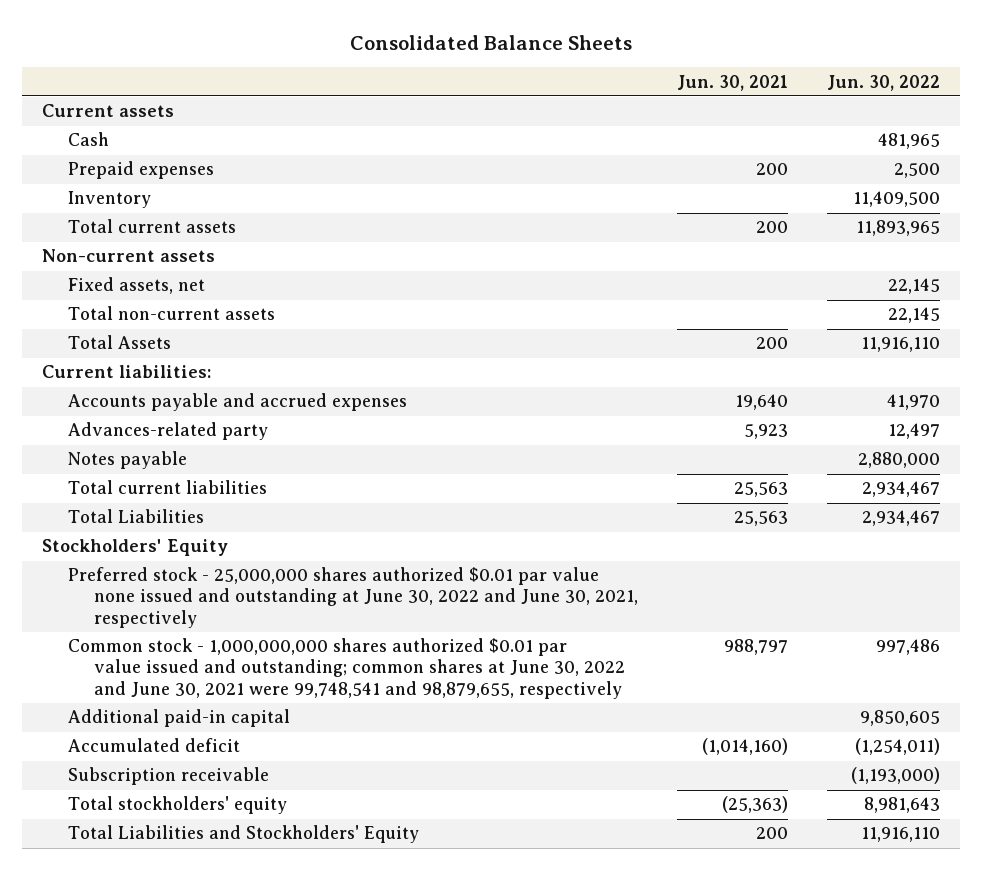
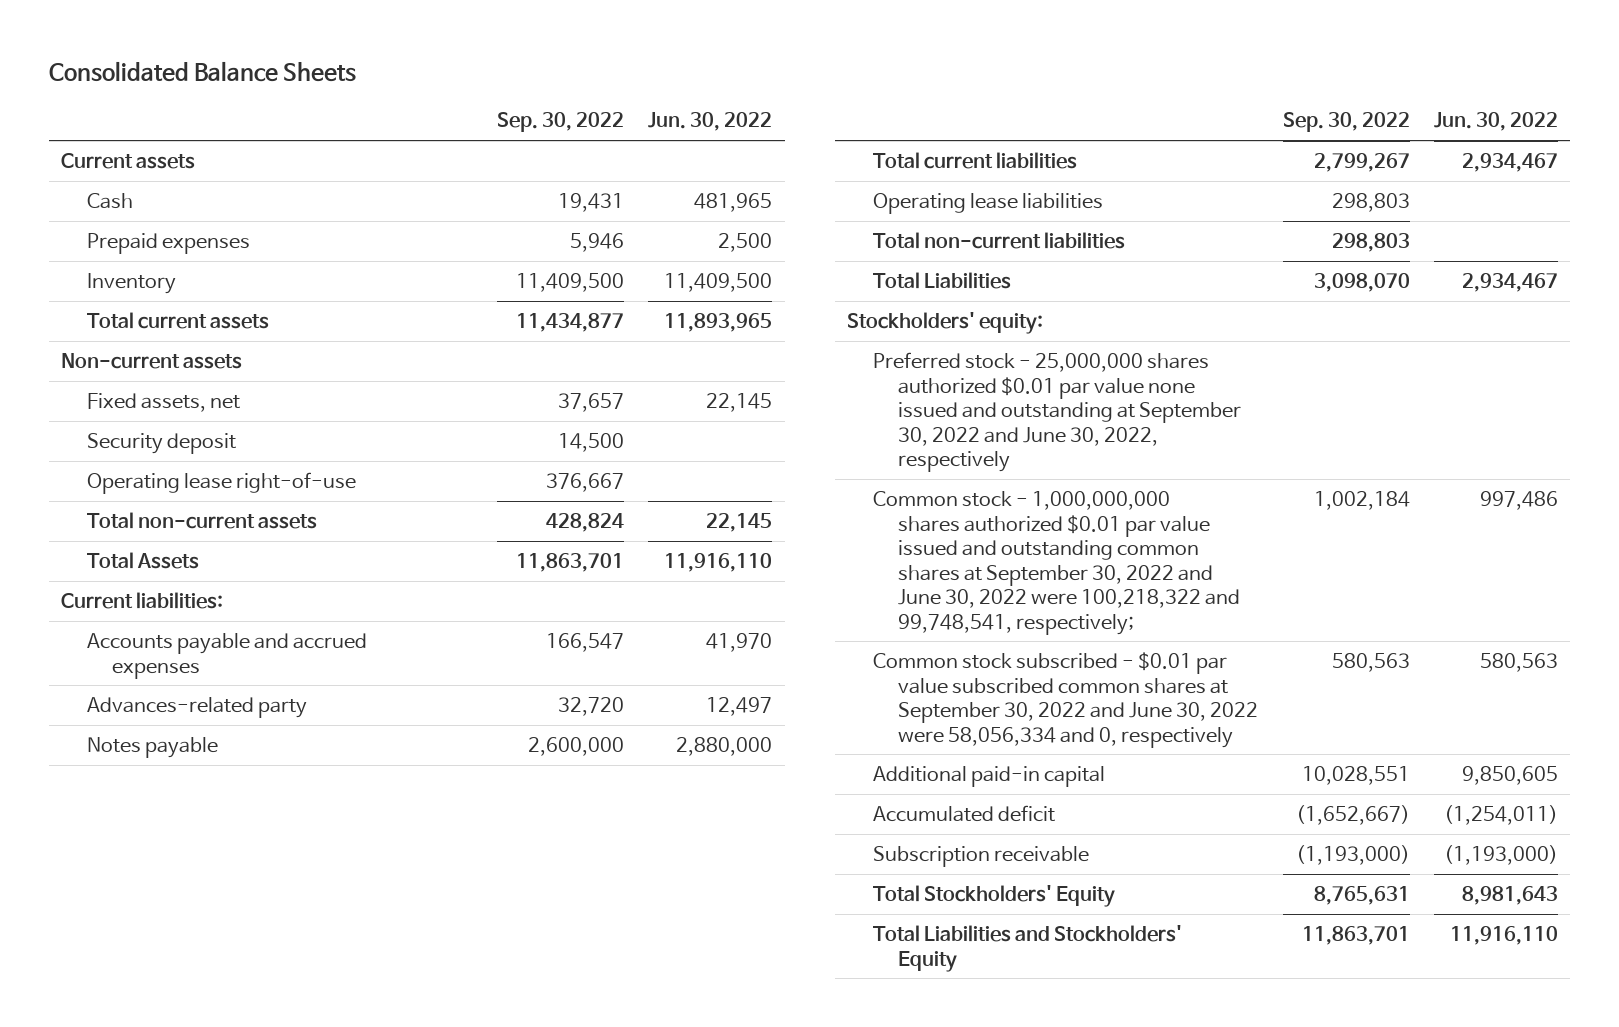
- | Jun. 30, 2021 | Jun. 30, 2022
+ | Sep. 30, 2022 | Jun. 30, 2022
+ Security deposit | 14,500 |
+ Operating lease right-of-use | 376,667 |
+ Operating lease liabilities | 298,803 |
+ Total non-current liabilities | 298,803 |
- Stockholders' Equity
- Preferred stock - 25,000,000 shares authorized $0.01 par value none issued and outstanding at June 30, 2022 and June 30, 2021, respectively
- Common stock - 1,000,000,000 shares authorized $0.01 par value issued and outstanding; common shares at June 30, 2022 and June 30, 2021 were 99,748,541 and 98,879,655, respectively | 988,797 | 997,486
+ Stockholders' equity:
+ Preferred stock - 25,000,000 shares authorized $0.01 par value none issued and outstanding at September 30, 2022 and June 30, 2022, respectively
+ Common stock - 1,000,000,000 shares authorized $0.01 par value issued and outstanding common shares at September 30, 2022 and June 30, 2022 were 100,218,322 and 99,748,541, respectively; | 1,002,184 | 997,486
+ Common stock subscribed - $0.01 par value subscribed common shares at September 30, 2022 and June 30, 2022 were 58,056,334 and 0, respectively | 580,563 | 580,563
- Total stockholders' equity | (25,363) | 8,981,643
+ Total Stockholders' Equity | 8,765,631 | 8,981,643

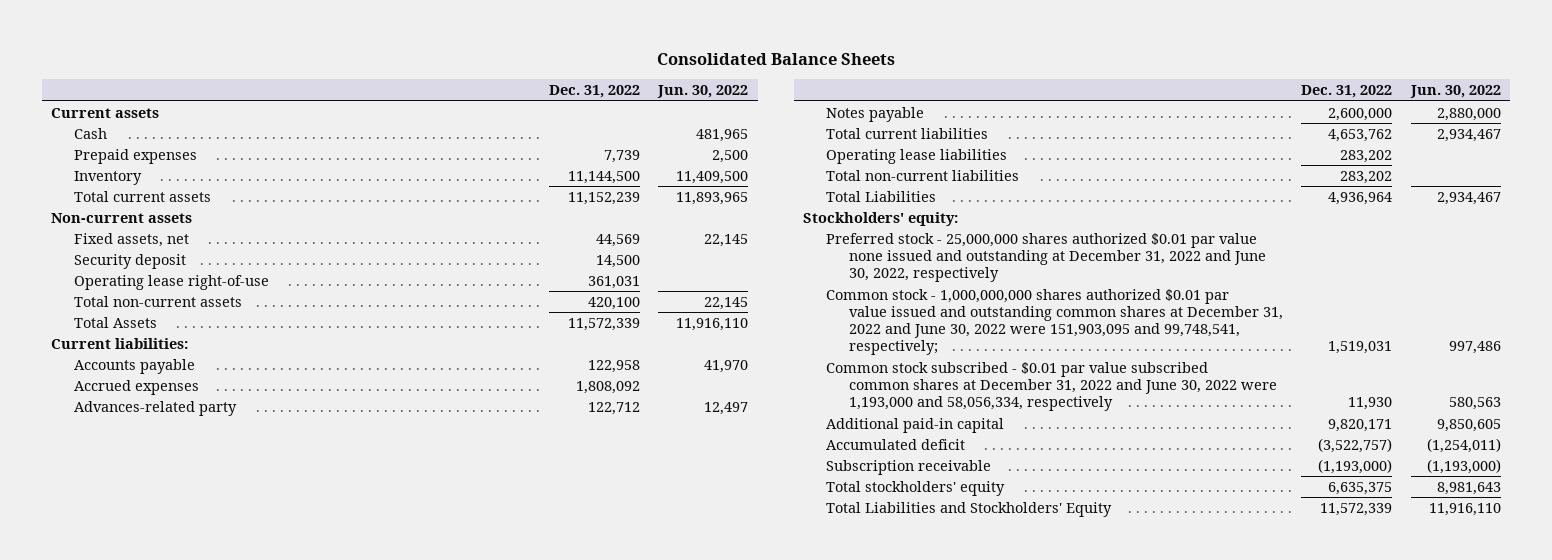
- | Sep. 30, 2022 | Jun. 30, 2022
+ | Dec. 31, 2022 | Jun. 30, 2022
- Accounts payable and accrued expenses | 166,547 | 41,970
+ Accounts payable | 122,958 | 41,970
+ Accrued expenses | 1,808,092 |
- Preferred stock - 25,000,000 shares authorized $0.01 par value none issued and outstanding at September 30, 2022 and June 30, 2022, respectively
- Common stock - 1,000,000,000 shares authorized $0.01 par value issued and outstanding common shares at September 30, 2022 and June 30, 2022 were 100,218,322 and 99,748,541, respectively; | 1,002,184 | 997,486
- Common stock subscribed - $0.01 par value subscribed common shares at September 30, 2022 and June 30, 2022 were 58,056,334 and 0, respectively | 580,563 | 580,563
+ Preferred stock - 25,000,000 shares authorized $0.01 par value none issued and outstanding at December 31, 2022 and June 30, 2022, respectively
+ Common stock - 1,000,000,000 shares authorized $0.01 par value issued and outstanding common shares at December 31, 2022 and June 30, 2022 were 151,903,095 and 99,748,541, respectively; | 1,519,031 | 997,486
+ Common stock subscribed - $0.01 par value subscribed common shares at December 31, 2022 and June 30, 2022 were 1,193,000 and 58,056,334, respectively | 11,930 | 580,563
- Total Stockholders' Equity | 8,765,631 | 8,981,643
+ Total stockholders' equity | 6,635,375 | 8,981,643

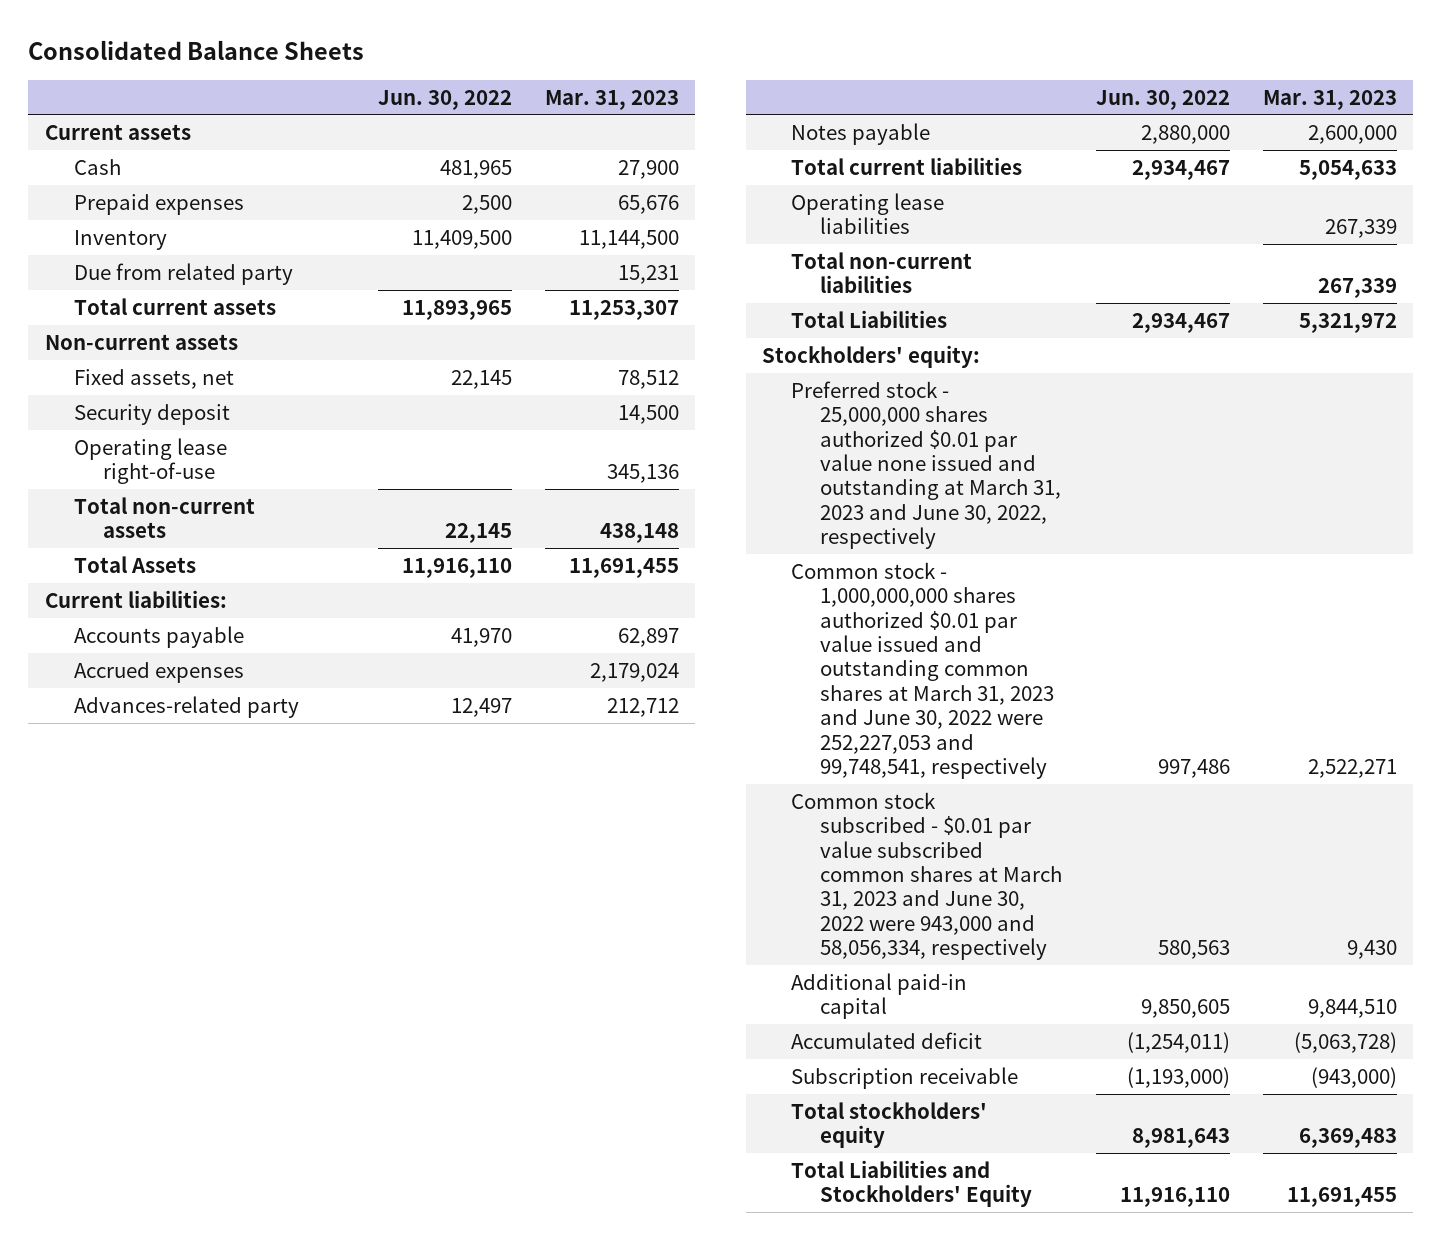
- | Dec. 31, 2022 | Jun. 30, 2022
+ | Jun. 30, 2022 | Mar. 31, 2023
+ Due from related party | | 15,231
- Preferred stock - 25,000,000 shares authorized $0.01 par value none issued and outstanding at December 31, 2022 and June 30, 2022, respectively
- Common stock - 1,000,000,000 shares authorized $0.01 par value issued and outstanding common shares at December 31, 2022 and June 30, 2022 were 151,903,095 and 99,748,541, respectively; | 1,519,031 | 997,486
- Common stock subscribed - $0.01 par value subscribed common shares at December 31, 2022 and June 30, 2022 were 1,193,000 and 58,056,334, respectively | 11,930 | 580,563
+ Preferred stock - 25,000,000 shares authorized $0.01 par value none issued and outstanding at March 31, 2023 and June 30, 2022, respectively
+ Common stock - 1,000,000,000 shares authorized $0.01 par value issued and outstanding common shares at March 31, 2023 and June 30, 2022 were 252,227,053 and 99,748,541, respectively | 997,486 | 2,522,271
+ Common stock subscribed - $0.01 par value subscribed common shares at March 31, 2023 and June 30, 2022 were 943,000 and 58,056,334, respectively | 580,563 | 9,430

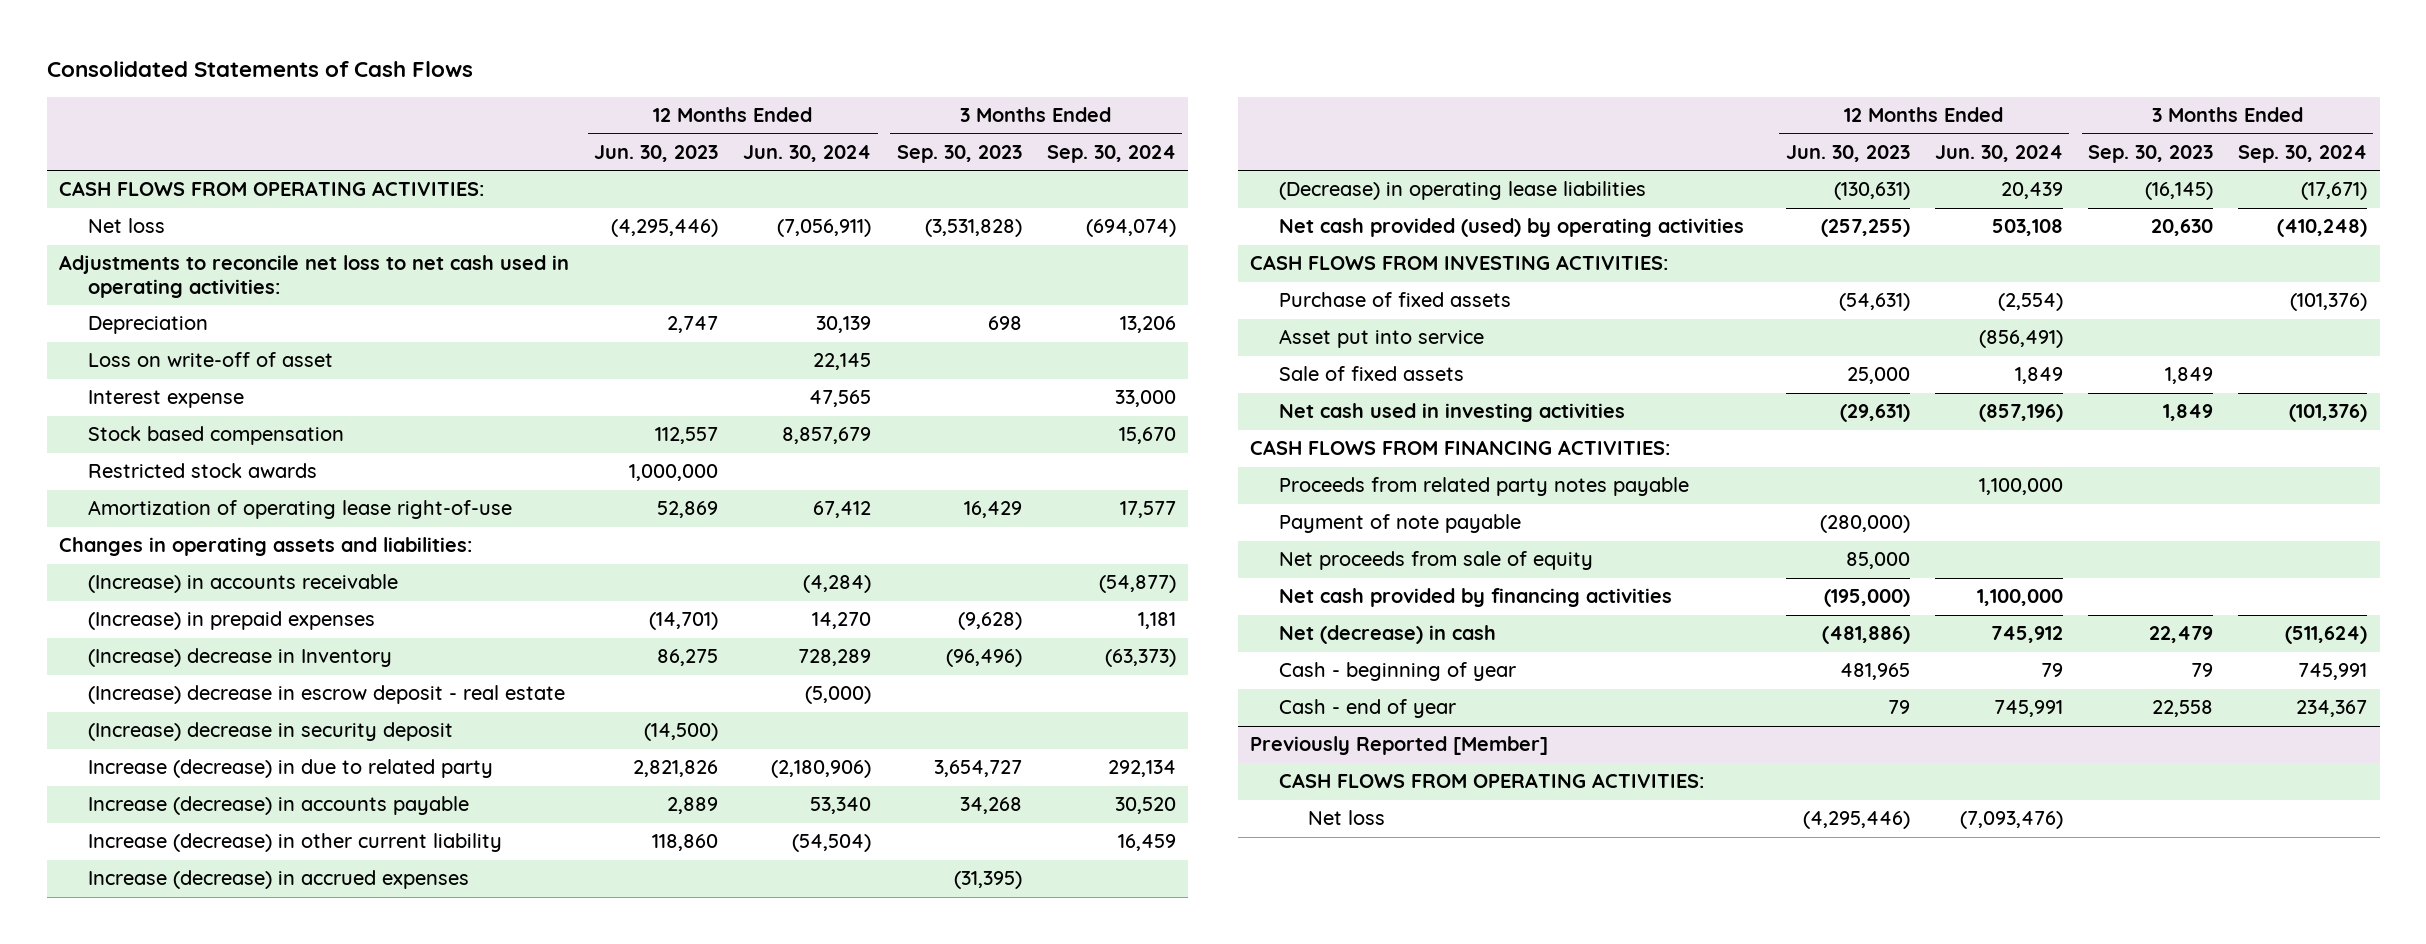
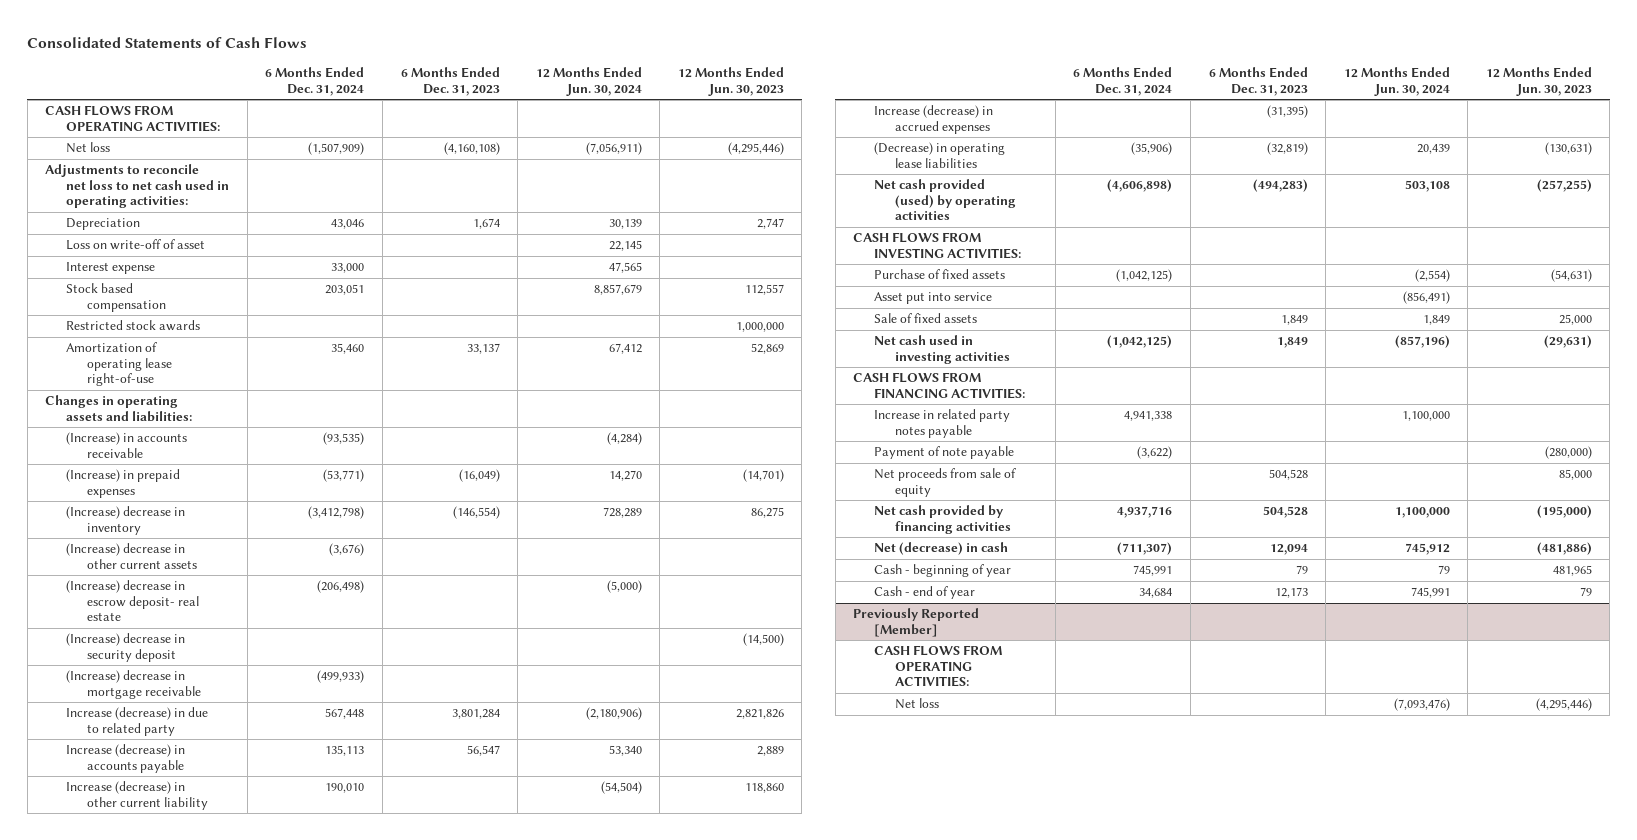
- | 12 Months Ended Jun. 30, 2023 | 12 Months Ended Jun. 30, 2024 | 3 Months Ended Sep. 30, 2023 | 3 Months Ended Sep. 30, 2024
+ | 6 Months Ended Dec. 31, 2024 | 6 Months Ended Dec. 31, 2023 | 12 Months Ended Jun. 30, 2024 | 12 Months Ended Jun. 30, 2023
- (Increase) decrease in Inventory | 86,275 | 728,289 | (96,496) | (63,373)
- (Increase) decrease in escrow deposit - real estate | | (5,000) | |
+ (Increase) decrease in inventory | (3,412,798) | (146,554) | 728,289 | 86,275
+ (Increase) decrease in other current assets | (3,676) | | |
+ (Increase) decrease in escrow deposit- real estate | (206,498) | | (5,000) |
+ (Increase) decrease in mortgage receivable | (499,933) | | |
- Proceeds from related party notes payable | | 1,100,000 | |
+ Increase in related party notes payable | 4,941,338 | | 1,100,000 |

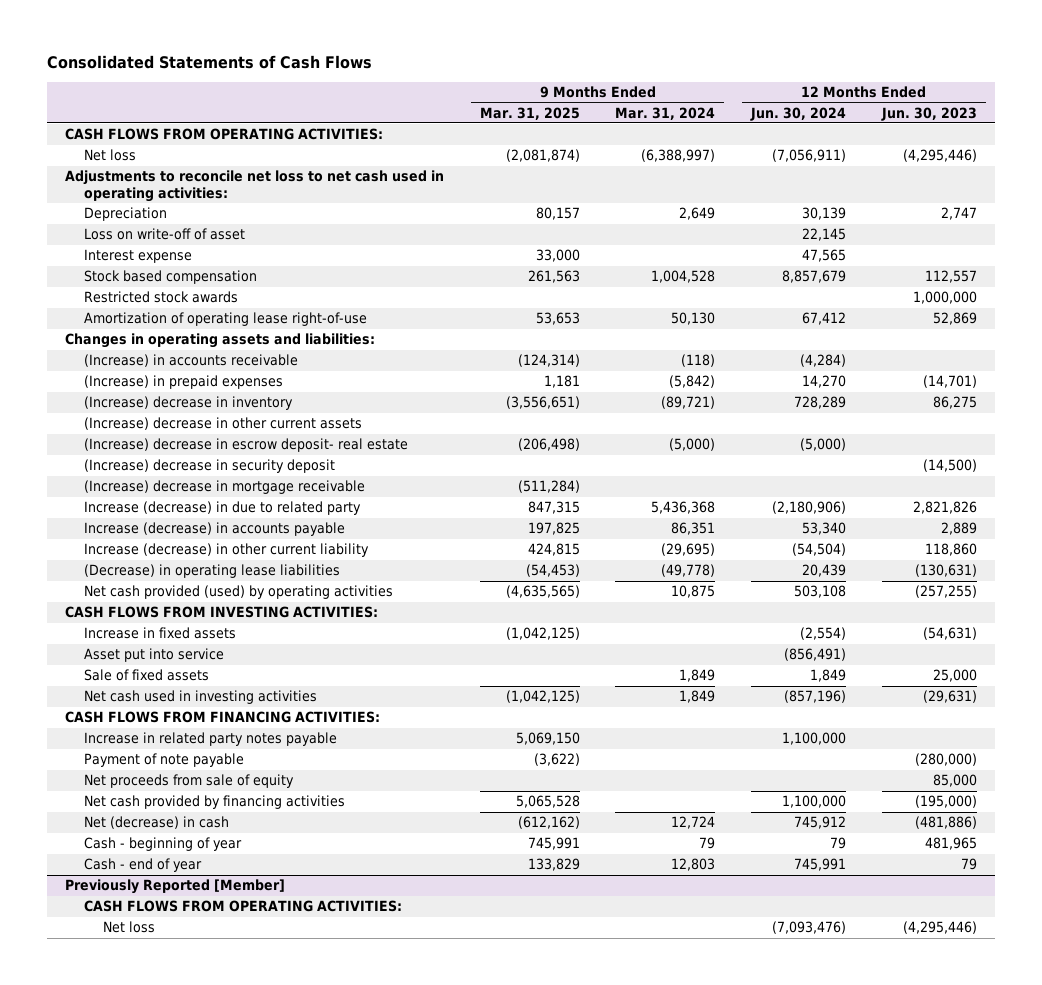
- | 6 Months Ended Dec. 31, 2024 | 6 Months Ended Dec. 31, 2023 | 12 Months Ended Jun. 30, 2024 | 12 Months Ended Jun. 30, 2023
+ | 9 Months Ended Mar. 31, 2025 | 9 Months Ended Mar. 31, 2024 | 12 Months Ended Jun. 30, 2024 | 12 Months Ended Jun. 30, 2023
- Increase (decrease) in accrued expenses | | (31,395) | |
- Purchase of fixed assets | (1,042,125) | | (2,554) | (54,631)
+ Increase in fixed assets | (1,042,125) | | (2,554) | (54,631)

